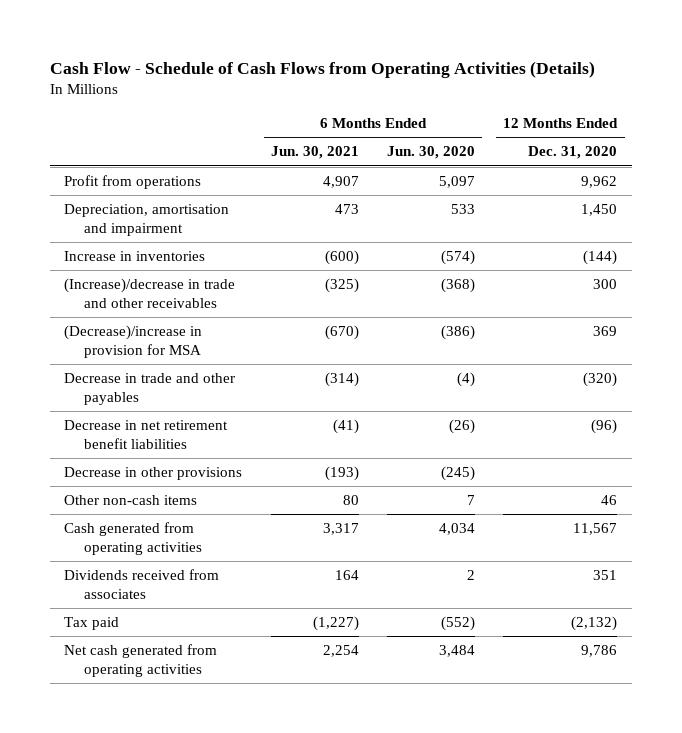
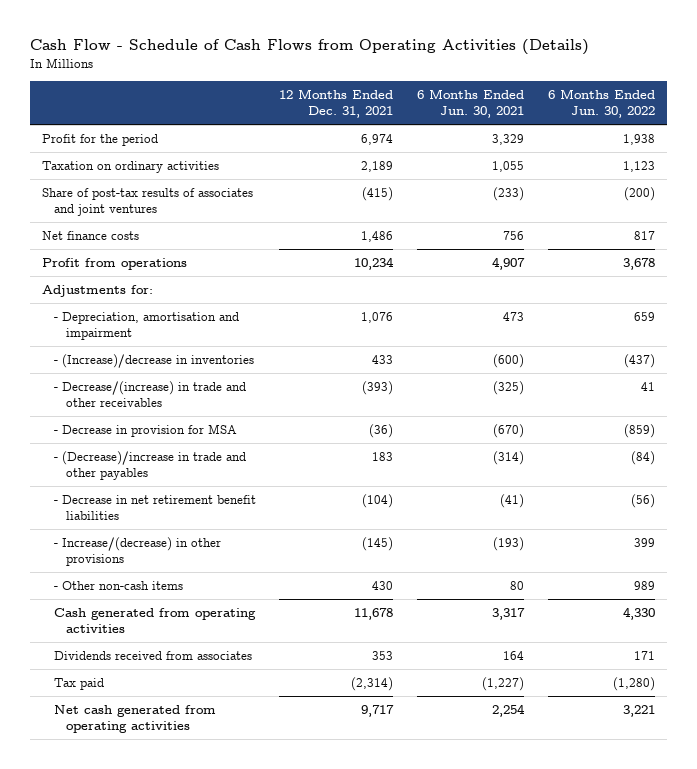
- | 6 Months Ended Jun. 30, 2021 | 6 Months Ended Jun. 30, 2020 | 12 Months Ended Dec. 31, 2020
+ | 12 Months Ended Dec. 31, 2021 | 6 Months Ended Jun. 30, 2021 | 6 Months Ended Jun. 30, 2022
+ Profit for the period | 6,974 | 3,329 | 1,938
+ Taxation on ordinary activities | 2,189 | 1,055 | 1,123
+ Share of post-tax results of associates and joint ventures | (415) | (233) | (200)
+ Net finance costs | 1,486 | 756 | 817
- Depreciation, amortisation and impairment | 473 | 533 | 1,450
- Increase in inventories | (600) | (574) | (144)
- (Increase)/decrease in trade and other receivables | (325) | (368) | 300
- (Decrease)/increase in provision for MSA | (670) | (386) | 369
- Decrease in trade and other payables | (314) | (4) | (320)
- Decrease in net retirement benefit liabilities | (41) | (26) | (96)
- Decrease in other provisions | (193) | (245) |
- Other non-cash items | 80 | 7 | 46
+ Adjustments for:
+ - Depreciation, amortisation and impairment | 1,076 | 473 | 659
+ - (Increase)/decrease in inventories | 433 | (600) | (437)
+ - Decrease/(increase) in trade and other receivables | (393) | (325) | 41
+ - Decrease in provision for MSA | (36) | (670) | (859)
+ - (Decrease)/increase in trade and other payables | 183 | (314) | (84)
+ - Decrease in net retirement benefit liabilities | (104) | (41) | (56)
+ - Increase/(decrease) in other provisions | (145) | (193) | 399
+ - Other non-cash items | 430 | 80 | 989

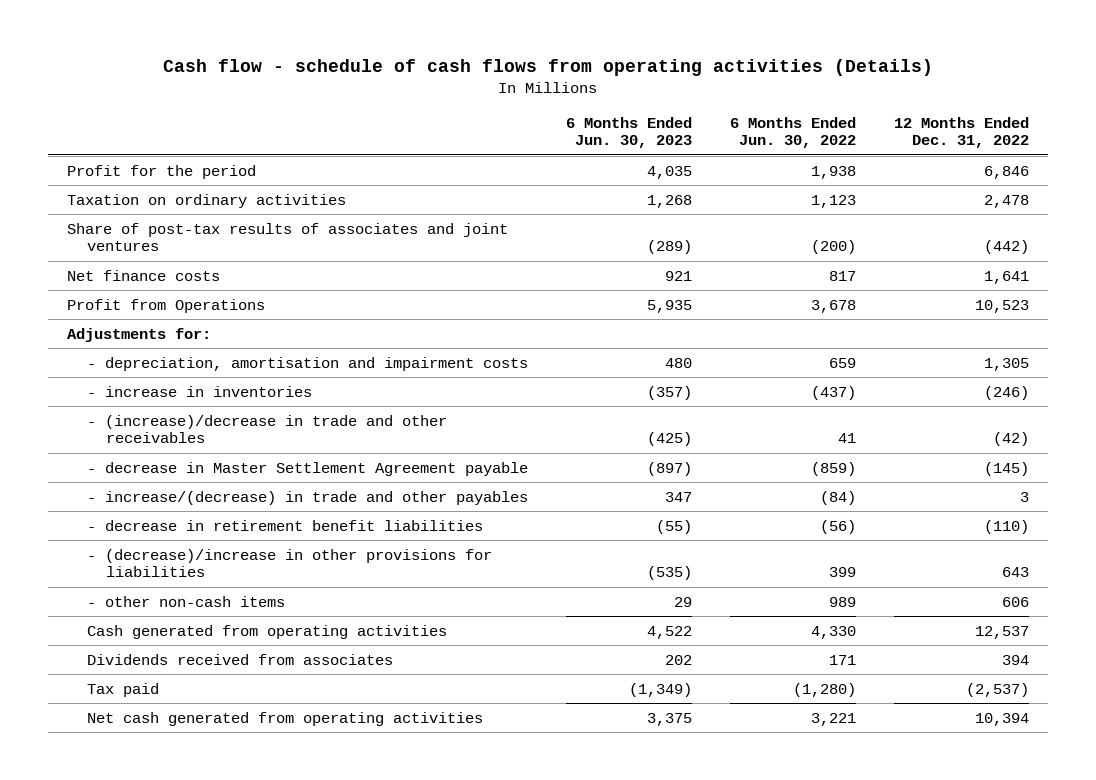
- Cash Flow - Schedule of Cash Flows from Operating Activities (Details)
+ Cash flow - schedule of cash flows from operating activities (Details)
- | 12 Months Ended Dec. 31, 2021 | 6 Months Ended Jun. 30, 2021 | 6 Months Ended Jun. 30, 2022
+ | 6 Months Ended Jun. 30, 2023 | 6 Months Ended Jun. 30, 2022 | 12 Months Ended Dec. 31, 2022
- Profit from operations | 10,234 | 4,907 | 3,678
+ Profit from Operations | 5,935 | 3,678 | 10,523
- - Depreciation, amortisation and impairment | 1,076 | 473 | 659
- - (Increase)/decrease in inventories | 433 | (600) | (437)
- - Decrease/(increase) in trade and other receivables | (393) | (325) | 41
- - Decrease in provision for MSA | (36) | (670) | (859)
- - (Decrease)/increase in trade and other payables | 183 | (314) | (84)
- - Decrease in net retirement benefit liabilities | (104) | (41) | (56)
- - Increase/(decrease) in other provisions | (145) | (193) | 399
- - Other non-cash items | 430 | 80 | 989
+ - depreciation, amortisation and impairment costs | 480 | 659 | 1,305
+ - increase in inventories | (357) | (437) | (246)
+ - (increase)/decrease in trade and other receivables | (425) | 41 | (42)
+ - decrease in Master Settlement Agreement payable | (897) | (859) | (145)
+ - increase/(decrease) in trade and other payables | 347 | (84) | 3
+ - decrease in retirement benefit liabilities | (55) | (56) | (110)
+ - (decrease)/increase in other provisions for liabilities | (535) | 399 | 643
+ - other non-cash items | 29 | 989 | 606

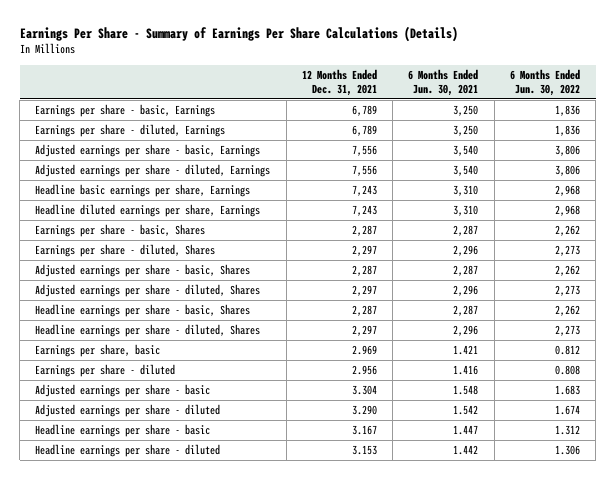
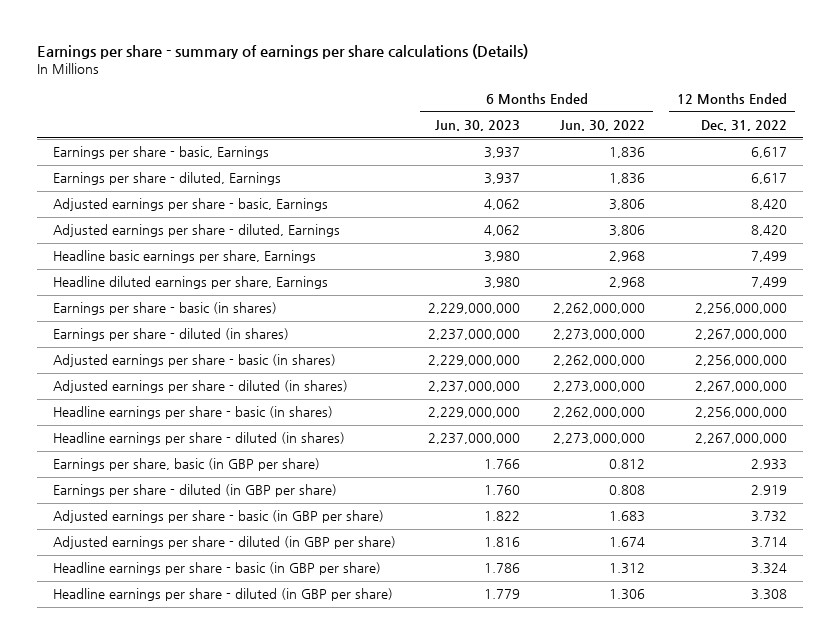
- Earnings Per Share - Summary of Earnings Per Share Calculations (Details)
+ Earnings per share - summary of earnings per share calculations (Details)
- | 12 Months Ended Dec. 31, 2021 | 6 Months Ended Jun. 30, 2021 | 6 Months Ended Jun. 30, 2022
+ | 6 Months Ended Jun. 30, 2023 | 6 Months Ended Jun. 30, 2022 | 12 Months Ended Dec. 31, 2022
- Earnings per share - basic, Shares | 2,287 | 2,287 | 2,262
- Earnings per share - diluted, Shares | 2,297 | 2,296 | 2,273
- Adjusted earnings per share - basic, Shares | 2,287 | 2,287 | 2,262
- Adjusted earnings per share - diluted, Shares | 2,297 | 2,296 | 2,273
- Headline earnings per share - basic, Shares | 2,287 | 2,287 | 2,262
- Headline earnings per share - diluted, Shares | 2,297 | 2,296 | 2,273
- Earnings per share, basic | 2.969 | 1.421 | 0.812
- Earnings per share - diluted | 2.956 | 1.416 | 0.808
- Adjusted earnings per share - basic | 3.304 | 1.548 | 1.683
- Adjusted earnings per share - diluted | 3.290 | 1.542 | 1.674
- Headline earnings per share - basic | 3.167 | 1.447 | 1.312
- Headline earnings per share - diluted | 3.153 | 1.442 | 1.306
+ Earnings per share - basic (in shares) | 2,229,000,000 | 2,262,000,000 | 2,256,000,000
+ Earnings per share - diluted (in shares) | 2,237,000,000 | 2,273,000,000 | 2,267,000,000
+ Adjusted earnings per share - basic (in shares) | 2,229,000,000 | 2,262,000,000 | 2,256,000,000
+ Adjusted earnings per share - diluted (in shares) | 2,237,000,000 | 2,273,000,000 | 2,267,000,000
+ Headline earnings per share - basic (in shares) | 2,229,000,000 | 2,262,000,000 | 2,256,000,000
+ Headline earnings per share - diluted (in shares) | 2,237,000,000 | 2,273,000,000 | 2,267,000,000
+ Earnings per share, basic (in GBP per share) | 1.766 | 0.812 | 2.933
+ Earnings per share - diluted (in GBP per share) | 1.760 | 0.808 | 2.919
+ Adjusted earnings per share - basic (in GBP per share) | 1.822 | 1.683 | 3.732
+ Adjusted earnings per share - diluted (in GBP per share) | 1.816 | 1.674 | 3.714
+ Headline earnings per share - basic (in GBP per share) | 1.786 | 1.312 | 3.324
+ Headline earnings per share - diluted (in GBP per share) | 1.779 | 1.306 | 3.308

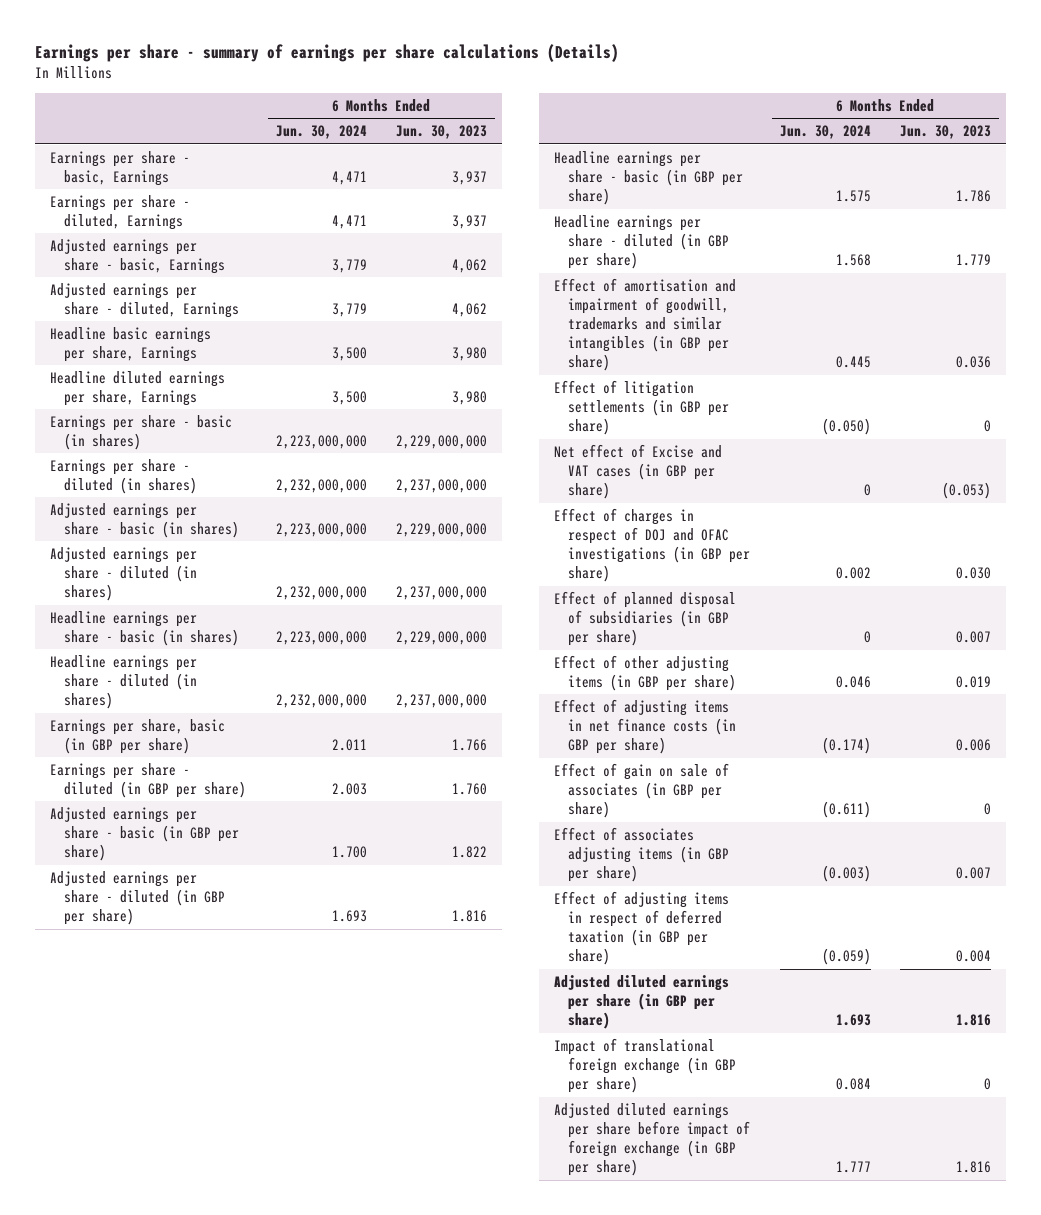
- | 6 Months Ended Jun. 30, 2023 | 6 Months Ended Jun. 30, 2022 | 12 Months Ended Dec. 31, 2022
+ | 6 Months Ended Jun. 30, 2024 | 6 Months Ended Jun. 30, 2023
+ Effect of amortisation and impairment of goodwill, trademarks and similar intangibles (in GBP per share) | 0.445 | 0.036
+ Effect of litigation settlements (in GBP per share) | (0.050) | 0
+ Net effect of Excise and VAT cases (in GBP per share) | 0 | (0.053)
+ Effect of charges in respect of DOJ and OFAC investigations (in GBP per share) | 0.002 | 0.030
+ Effect of planned disposal of subsidiaries (in GBP per share) | 0 | 0.007
+ Effect of other adjusting items (in GBP per share) | 0.046 | 0.019
+ Effect of adjusting items in net finance costs (in GBP per share) | (0.174) | 0.006
+ Effect of gain on sale of associates (in GBP per share) | (0.611) | 0
+ Effect of associates adjusting items (in GBP per share) | (0.003) | 0.007
+ Effect of adjusting items in respect of deferred taxation (in GBP per share) | (0.059) | 0.004
+ Adjusted diluted earnings per share (in GBP per share) | 1.693 | 1.816
+ Impact of translational foreign exchange (in GBP per share) | 0.084 | 0
+ Adjusted diluted earnings per share before impact of foreign exchange (in GBP per share) | 1.777 | 1.816

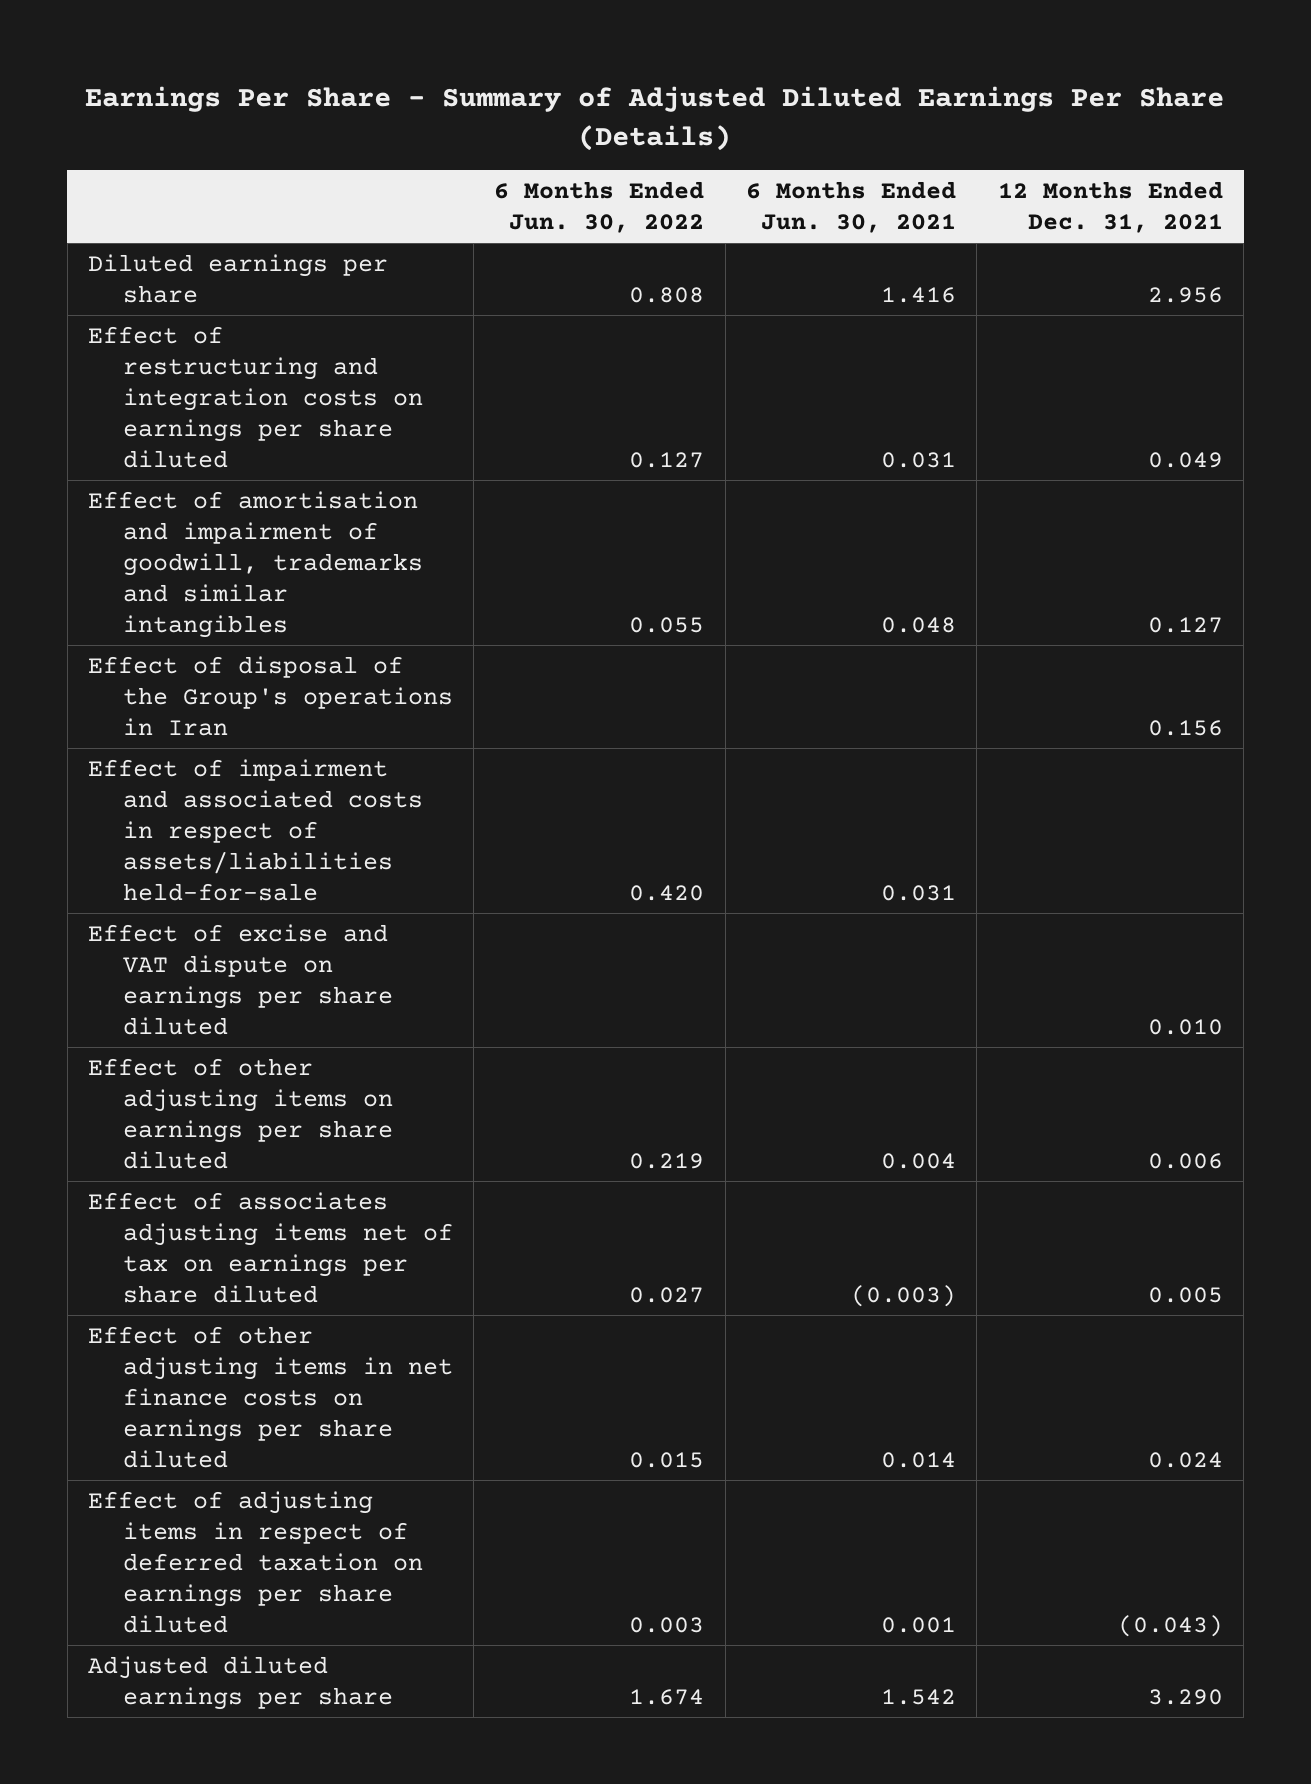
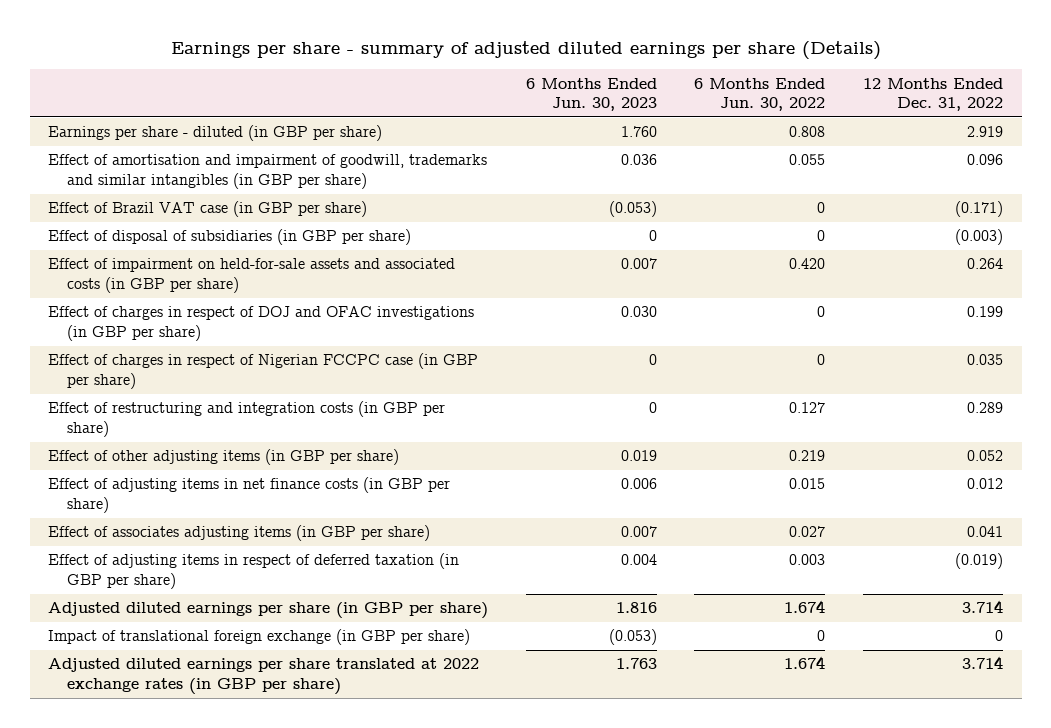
- Earnings Per Share - Summary of Adjusted Diluted Earnings Per Share (Details)
+ Earnings per share - summary of adjusted diluted earnings per share (Details)
- | 6 Months Ended Jun. 30, 2022 | 6 Months Ended Jun. 30, 2021 | 12 Months Ended Dec. 31, 2021
+ | 6 Months Ended Jun. 30, 2023 | 6 Months Ended Jun. 30, 2022 | 12 Months Ended Dec. 31, 2022
- Diluted earnings per share | 0.808 | 1.416 | 2.956
- Effect of restructuring and integration costs on earnings per share diluted | 0.127 | 0.031 | 0.049
- Effect of amortisation and impairment of goodwill, trademarks and similar intangibles | 0.055 | 0.048 | 0.127
- Effect of disposal of the Group's operations in Iran | | | 0.156
- Effect of impairment and associated costs in respect of assets/liabilities held-for-sale | 0.420 | 0.031 |
- Effect of excise and VAT dispute on earnings per share diluted | | | 0.010
- Effect of other adjusting items on earnings per share diluted | 0.219 | 0.004 | 0.006
- Effect of associates adjusting items net of tax on earnings per share diluted | 0.027 | (0.003) | 0.005
- Effect of other adjusting items in net finance costs on earnings per share diluted | 0.015 | 0.014 | 0.024
- Effect of adjusting items in respect of deferred taxation on earnings per share diluted | 0.003 | 0.001 | (0.043)
- Adjusted diluted earnings per share | 1.674 | 1.542 | 3.290
+ Earnings per share - diluted (in GBP per share) | 1.760 | 0.808 | 2.919
+ Effect of amortisation and impairment of goodwill, trademarks and similar intangibles (in GBP per share) | 0.036 | 0.055 | 0.096
+ Effect of Brazil VAT case (in GBP per share) | (0.053) | 0 | (0.171)
+ Effect of disposal of subsidiaries (in GBP per share) | 0 | 0 | (0.003)
+ Effect of impairment on held-for-sale assets and associated costs (in GBP per share) | 0.007 | 0.420 | 0.264
+ Effect of charges in respect of DOJ and OFAC investigations (in GBP per share) | 0.030 | 0 | 0.199
+ Effect of charges in respect of Nigerian FCCPC case (in GBP per share) | 0 | 0 | 0.035
+ Effect of restructuring and integration costs (in GBP per share) | 0 | 0.127 | 0.289
+ Effect of other adjusting items (in GBP per share) | 0.019 | 0.219 | 0.052
+ Effect of adjusting items in net finance costs (in GBP per share) | 0.006 | 0.015 | 0.012
+ Effect of associates adjusting items (in GBP per share) | 0.007 | 0.027 | 0.041
+ Effect of adjusting items in respect of deferred taxation (in GBP per share) | 0.004 | 0.003 | (0.019)
+ Adjusted diluted earnings per share (in GBP per share) | 1.816 | 1.674 | 3.714
+ Impact of translational foreign exchange (in GBP per share) | (0.053) | 0 | 0
+ Adjusted diluted earnings per share translated at 2022 exchange rates (in GBP per share) | 1.763 | 1.674 | 3.714

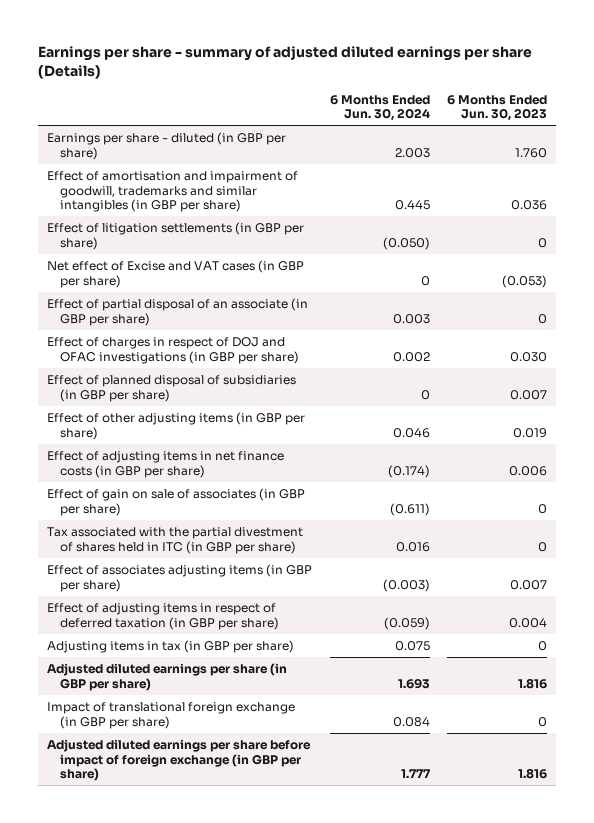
- | 6 Months Ended Jun. 30, 2023 | 6 Months Ended Jun. 30, 2022 | 12 Months Ended Dec. 31, 2022
+ | 6 Months Ended Jun. 30, 2024 | 6 Months Ended Jun. 30, 2023
- Effect of Brazil VAT case (in GBP per share) | (0.053) | 0 | (0.171)
- Effect of disposal of subsidiaries (in GBP per share) | 0 | 0 | (0.003)
- Effect of impairment on held-for-sale assets and associated costs (in GBP per share) | 0.007 | 0.420 | 0.264
+ Effect of litigation settlements (in GBP per share) | (0.050) | 0
+ Net effect of Excise and VAT cases (in GBP per share) | 0 | (0.053)
+ Effect of partial disposal of an associate (in GBP per share) | 0.003 | 0
- Effect of charges in respect of Nigerian FCCPC case (in GBP per share) | 0 | 0 | 0.035
- Effect of restructuring and integration costs (in GBP per share) | 0 | 0.127 | 0.289
+ Effect of planned disposal of subsidiaries (in GBP per share) | 0 | 0.007
+ Effect of gain on sale of associates (in GBP per share) | (0.611) | 0
+ Tax associated with the partial divestment of shares held in ITC (in GBP per share) | 0.016 | 0
+ Adjusting items in tax (in GBP per share) | 0.075 | 0
- Impact of translational foreign exchange (in GBP per share) | (0.053) | 0 | 0
- Adjusted diluted earnings per share translated at 2022 exchange rates (in GBP per share) | 1.763 | 1.674 | 3.714
+ Impact of translational foreign exchange (in GBP per share) | 0.084 | 0
+ Adjusted diluted earnings per share before impact of foreign exchange (in GBP per share) | 1.777 | 1.816

